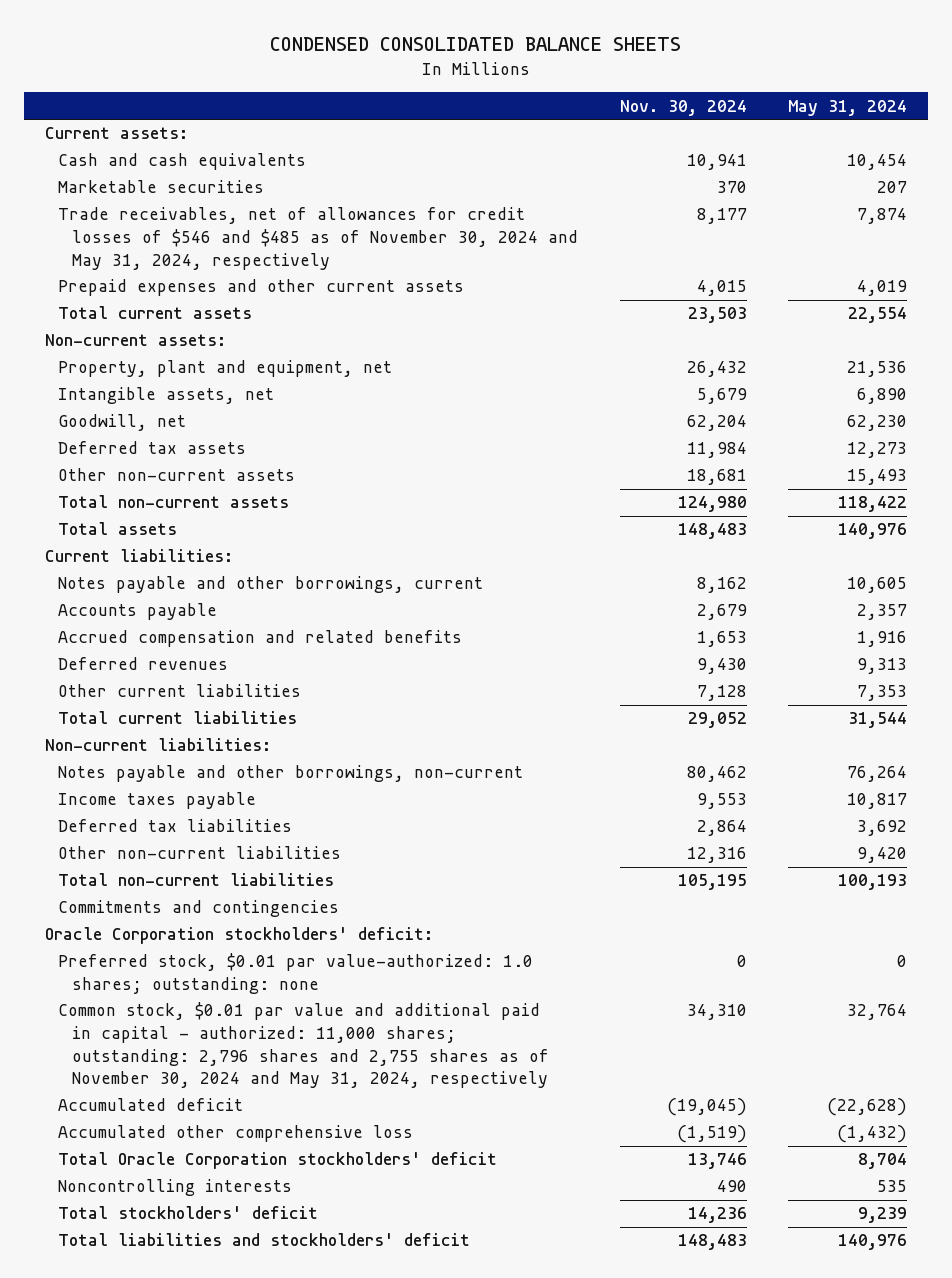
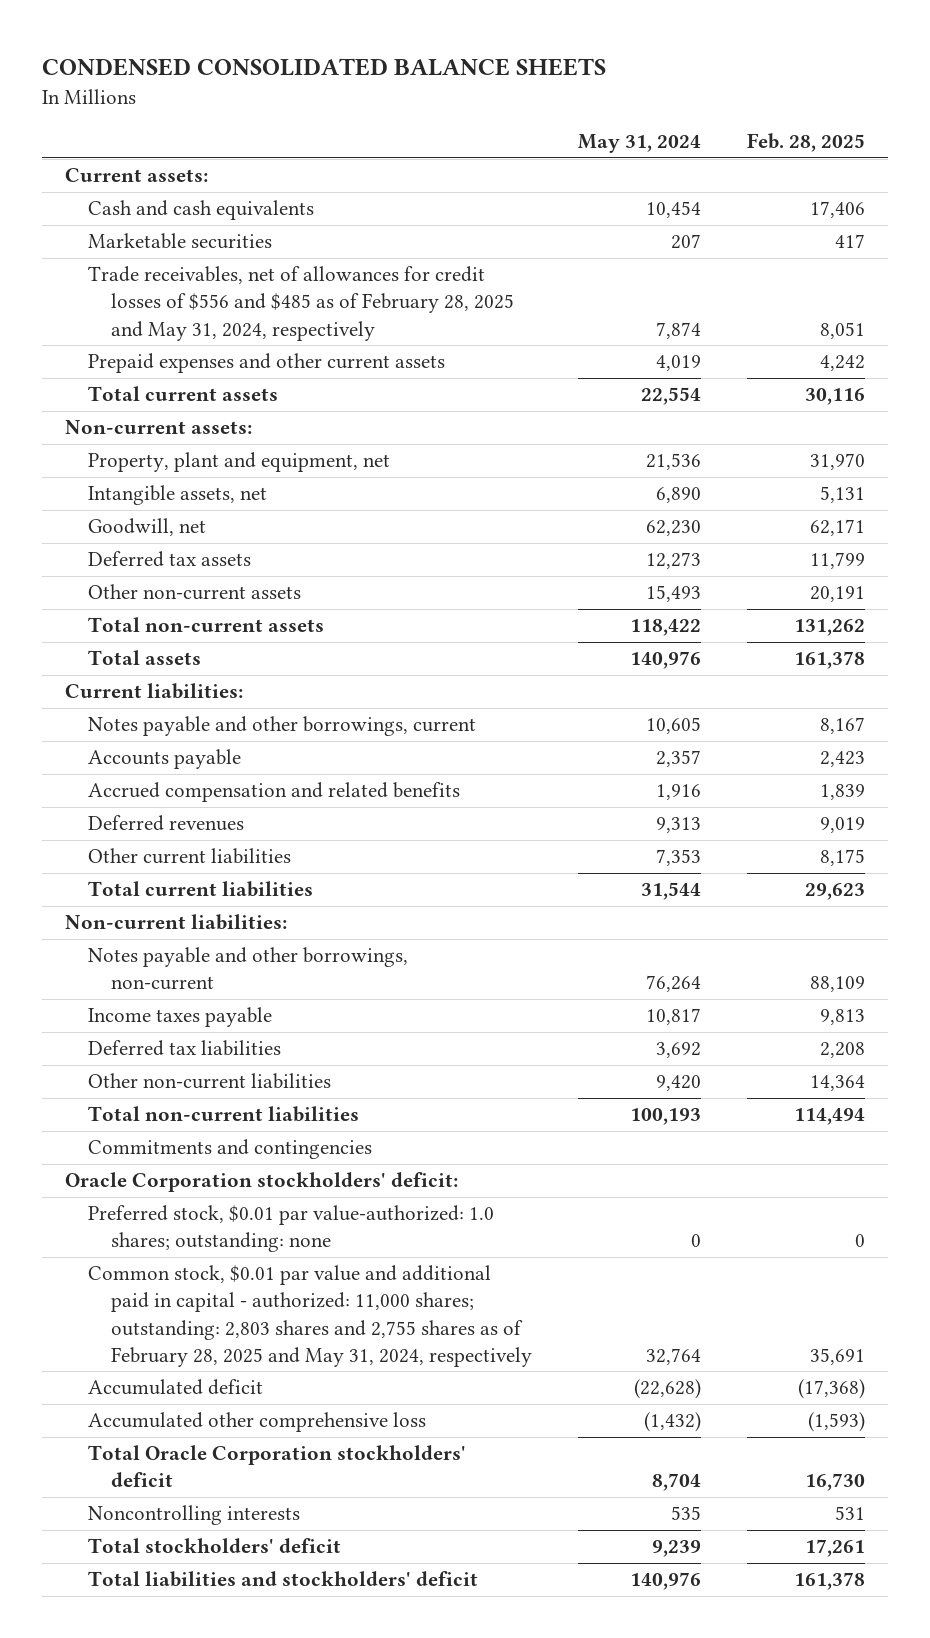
- | Nov. 30, 2024 | May 31, 2024
+ | May 31, 2024 | Feb. 28, 2025
- Trade receivables, net of allowances for credit losses of $546 and $485 as of November 30, 2024 and May 31, 2024, respectively | 8,177 | 7,874
+ Trade receivables, net of allowances for credit losses of $556 and $485 as of February 28, 2025 and May 31, 2024, respectively | 7,874 | 8,051
- Common stock, $0.01 par value and additional paid in capital - authorized: 11,000 shares; outstanding: 2,796 shares and 2,755 shares as of November 30, 2024 and May 31, 2024, respectively | 34,310 | 32,764
+ Common stock, $0.01 par value and additional paid in capital - authorized: 11,000 shares; outstanding: 2,803 shares and 2,755 shares as of February 28, 2025 and May 31, 2024, respectively | 32,764 | 35,691

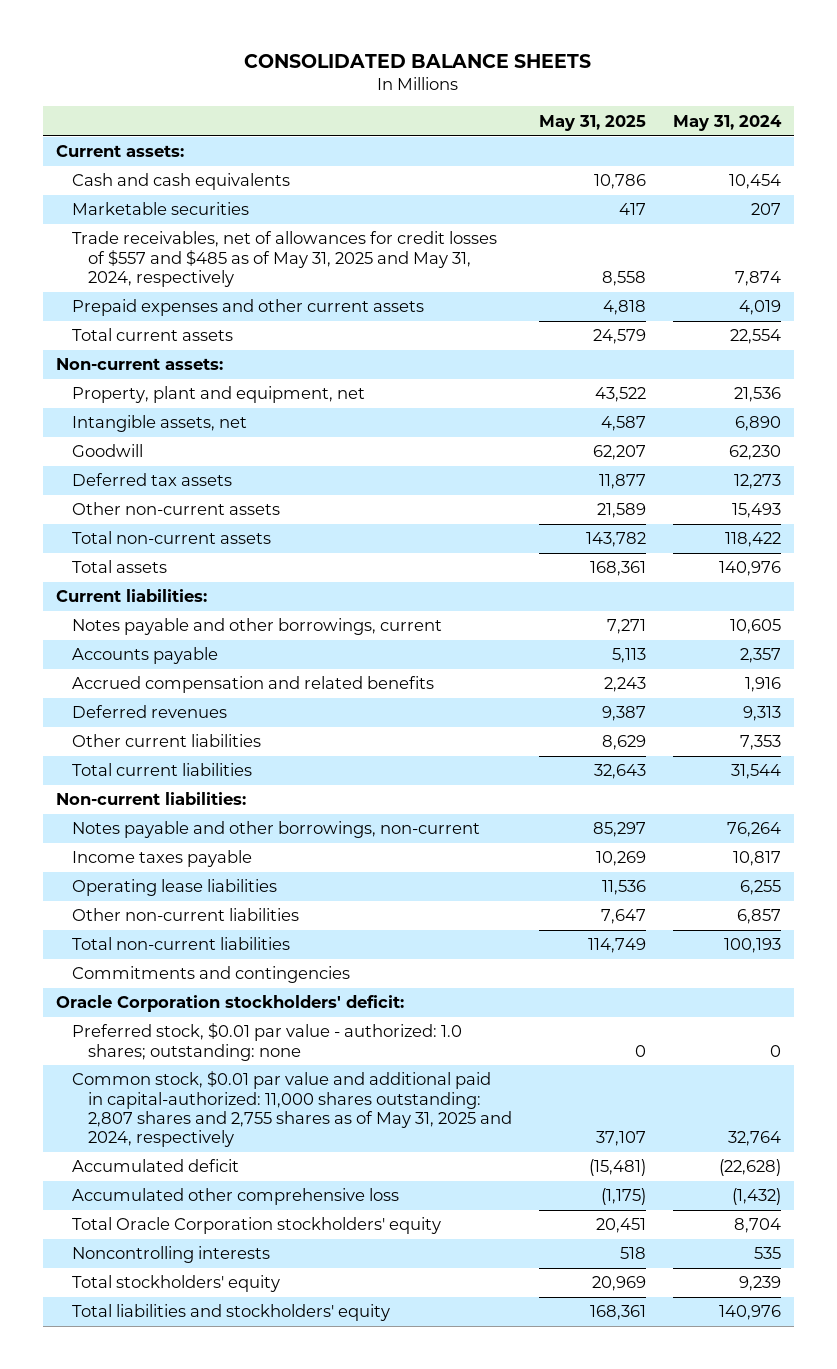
- CONDENSED CONSOLIDATED BALANCE SHEETS
+ CONSOLIDATED BALANCE SHEETS
- | May 31, 2024 | Feb. 28, 2025
+ | May 31, 2025 | May 31, 2024
- Trade receivables, net of allowances for credit losses of $556 and $485 as of February 28, 2025 and May 31, 2024, respectively | 7,874 | 8,051
+ Trade receivables, net of allowances for credit losses of $557 and $485 as of May 31, 2025 and May 31, 2024, respectively | 8,558 | 7,874
- Goodwill, net | 62,230 | 62,171
+ Goodwill | 62,207 | 62,230
- Deferred tax liabilities | 3,692 | 2,208
- Other non-current liabilities | 9,420 | 14,364
+ Operating lease liabilities | 11,536 | 6,255
+ Other non-current liabilities | 7,647 | 6,857
- Preferred stock, $0.01 par value-authorized: 1.0 shares; outstanding: none | 0 | 0
- Common stock, $0.01 par value and additional paid in capital - authorized: 11,000 shares; outstanding: 2,803 shares and 2,755 shares as of February 28, 2025 and May 31, 2024, respectively | 32,764 | 35,691
+ Preferred stock, $0.01 par value - authorized: 1.0 shares; outstanding: none | 0 | 0
+ Common stock, $0.01 par value and additional paid in capital-authorized: 11,000 shares outstanding: 2,807 shares and 2,755 shares as of May 31, 2025 and 2024, respectively | 37,107 | 32,764
- Total Oracle Corporation stockholders' deficit | 8,704 | 16,730
+ Total Oracle Corporation stockholders' equity | 20,451 | 8,704
- Total stockholders' deficit | 9,239 | 17,261
- Total liabilities and stockholders' deficit | 140,976 | 161,378
+ Total stockholders' equity | 20,969 | 9,239
+ Total liabilities and stockholders' equity | 168,361 | 140,976

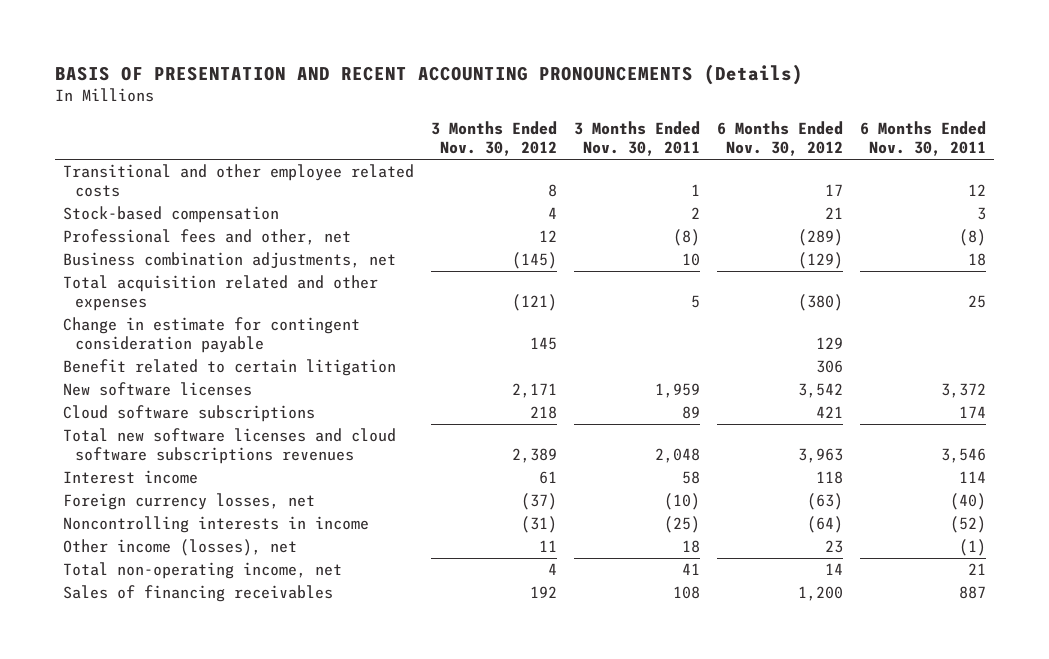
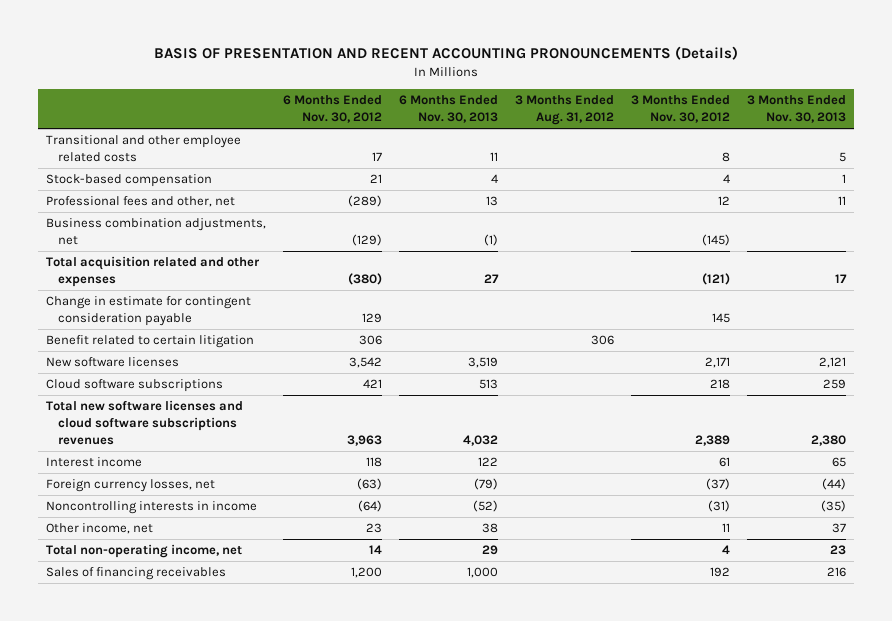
- | 3 Months Ended Nov. 30, 2012 | 3 Months Ended Nov. 30, 2011 | 6 Months Ended Nov. 30, 2012 | 6 Months Ended Nov. 30, 2011
+ | 6 Months Ended Nov. 30, 2012 | 6 Months Ended Nov. 30, 2013 | 3 Months Ended Aug. 31, 2012 | 3 Months Ended Nov. 30, 2012 | 3 Months Ended Nov. 30, 2013
- Other income (losses), net | 11 | 18 | 23 | (1)
+ Other income, net | 23 | 38 | | 11 | 37

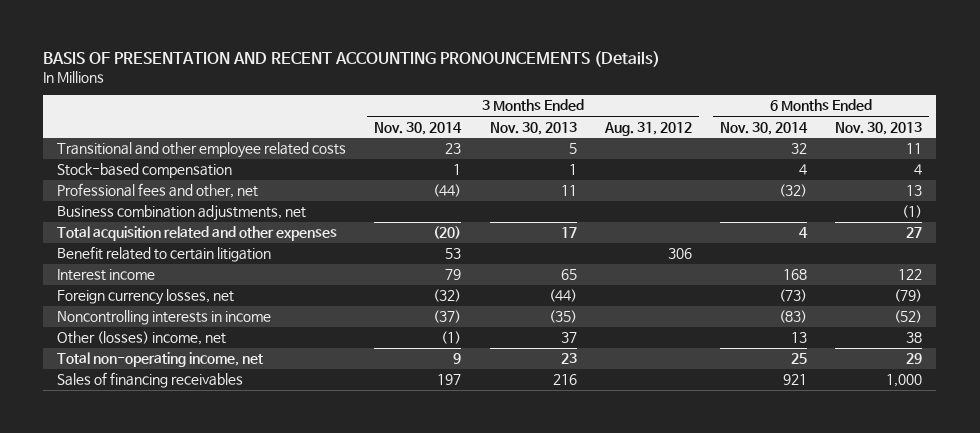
- | 6 Months Ended Nov. 30, 2012 | 6 Months Ended Nov. 30, 2013 | 3 Months Ended Aug. 31, 2012 | 3 Months Ended Nov. 30, 2012 | 3 Months Ended Nov. 30, 2013
+ | 3 Months Ended Nov. 30, 2014 | 3 Months Ended Nov. 30, 2013 | 3 Months Ended Aug. 31, 2012 | 6 Months Ended Nov. 30, 2014 | 6 Months Ended Nov. 30, 2013
- Change in estimate for contingent consideration payable | 129 | | | 145 |
- New software licenses | 3,542 | 3,519 | | 2,171 | 2,121
- Cloud software subscriptions | 421 | 513 | | 218 | 259
- Total new software licenses and cloud software subscriptions revenues | 3,963 | 4,032 | | 2,389 | 2,380
- Other income, net | 23 | 38 | | 11 | 37
+ Other (losses) income, net | (1) | 37 | | 13 | 38

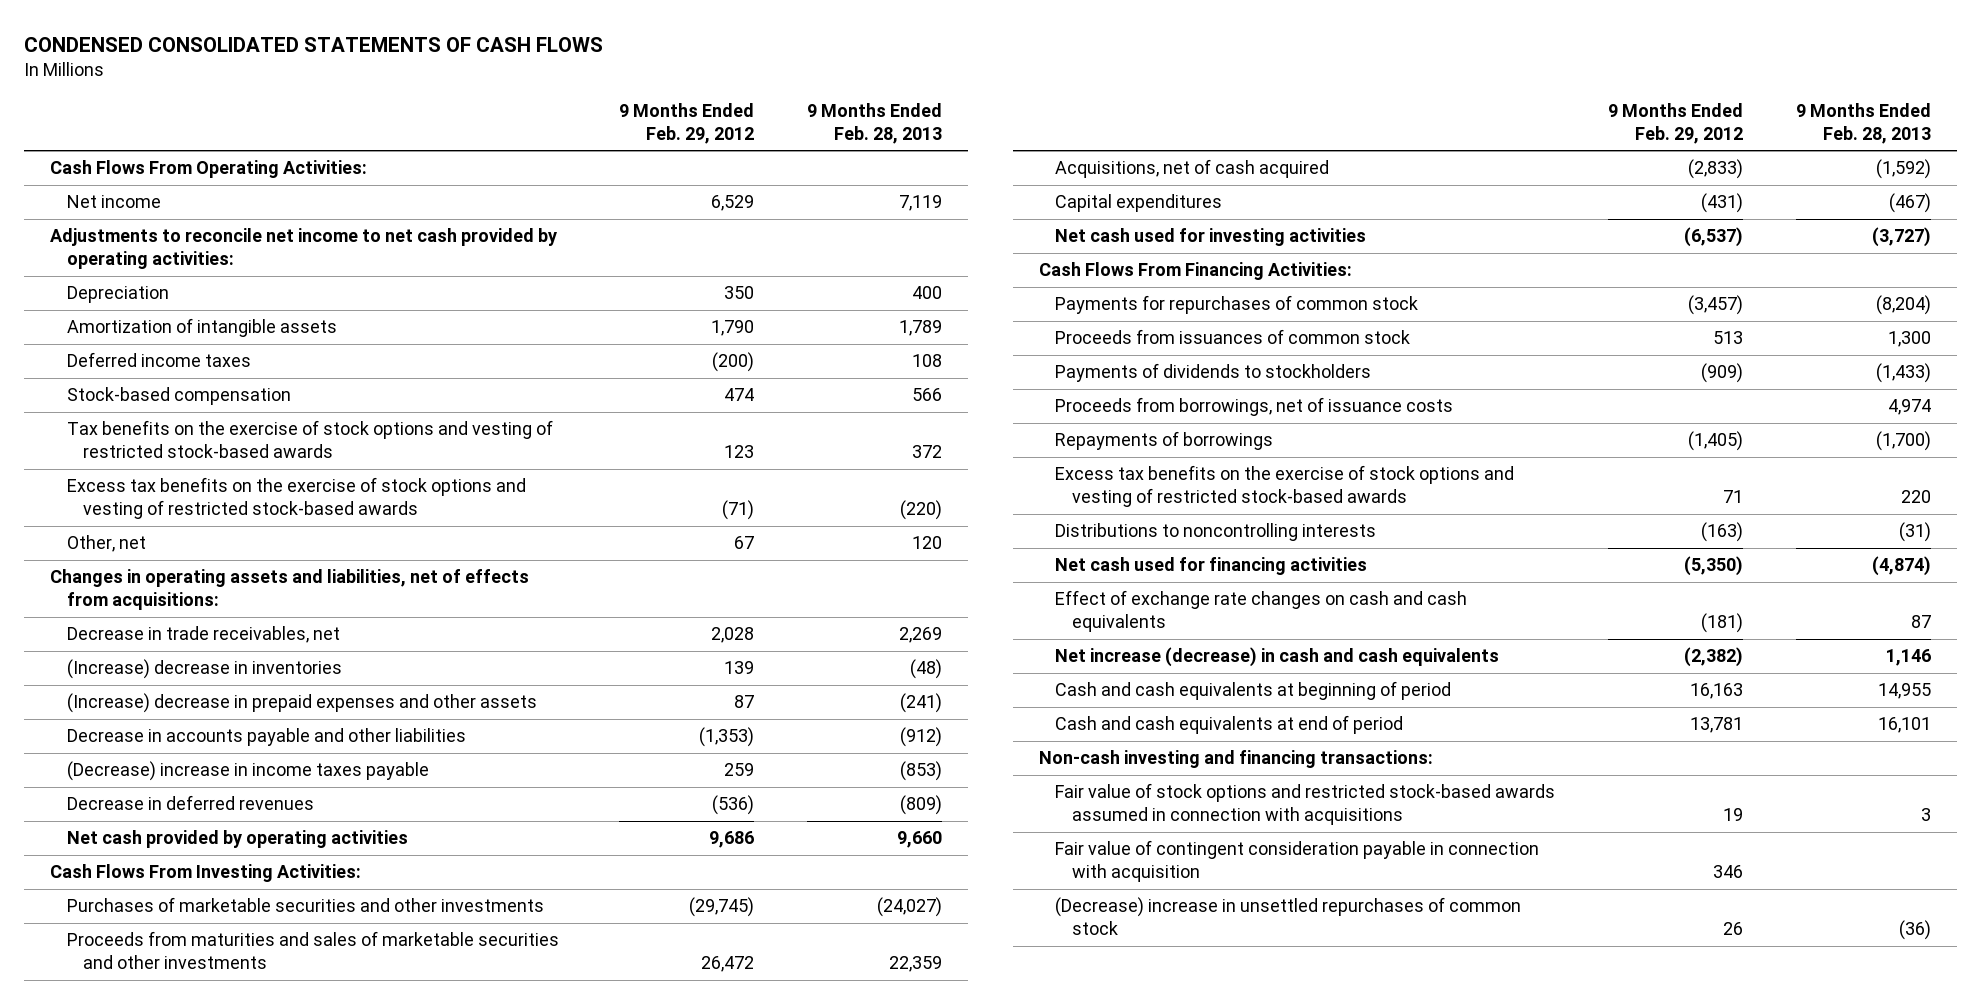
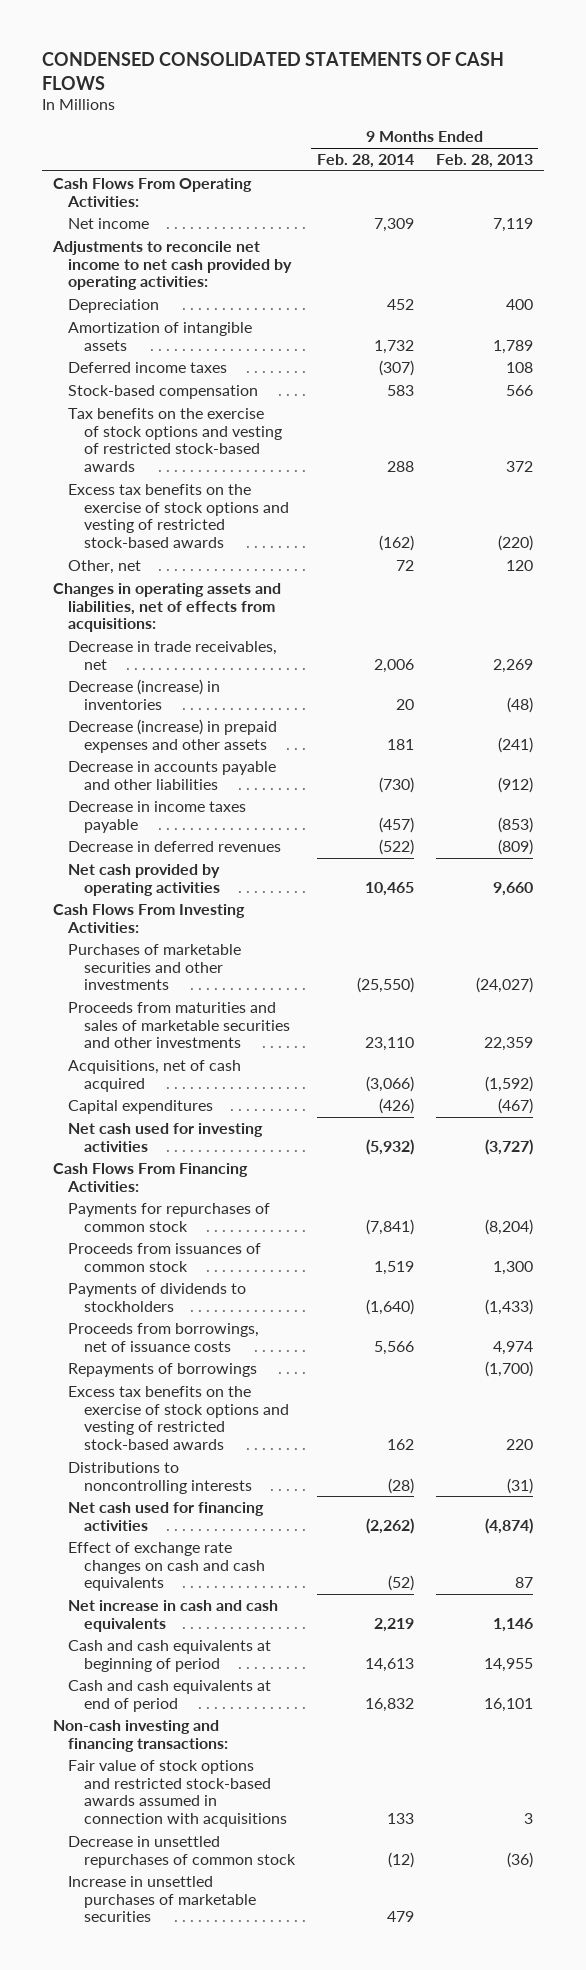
- | 9 Months Ended Feb. 29, 2012 | 9 Months Ended Feb. 28, 2013
+ | 9 Months Ended Feb. 28, 2014 | 9 Months Ended Feb. 28, 2013
- (Increase) decrease in inventories | 139 | (48)
- (Increase) decrease in prepaid expenses and other assets | 87 | (241)
+ Decrease (increase) in inventories | 20 | (48)
+ Decrease (increase) in prepaid expenses and other assets | 181 | (241)
- (Decrease) increase in income taxes payable | 259 | (853)
+ Decrease in income taxes payable | (457) | (853)
- Net increase (decrease) in cash and cash equivalents | (2,382) | 1,146
+ Net increase in cash and cash equivalents | 2,219 | 1,146
- Fair value of contingent consideration payable in connection with acquisition | 346 |
- (Decrease) increase in unsettled repurchases of common stock | 26 | (36)
+ Decrease in unsettled repurchases of common stock | (12) | (36)
+ Increase in unsettled purchases of marketable securities | 479 |

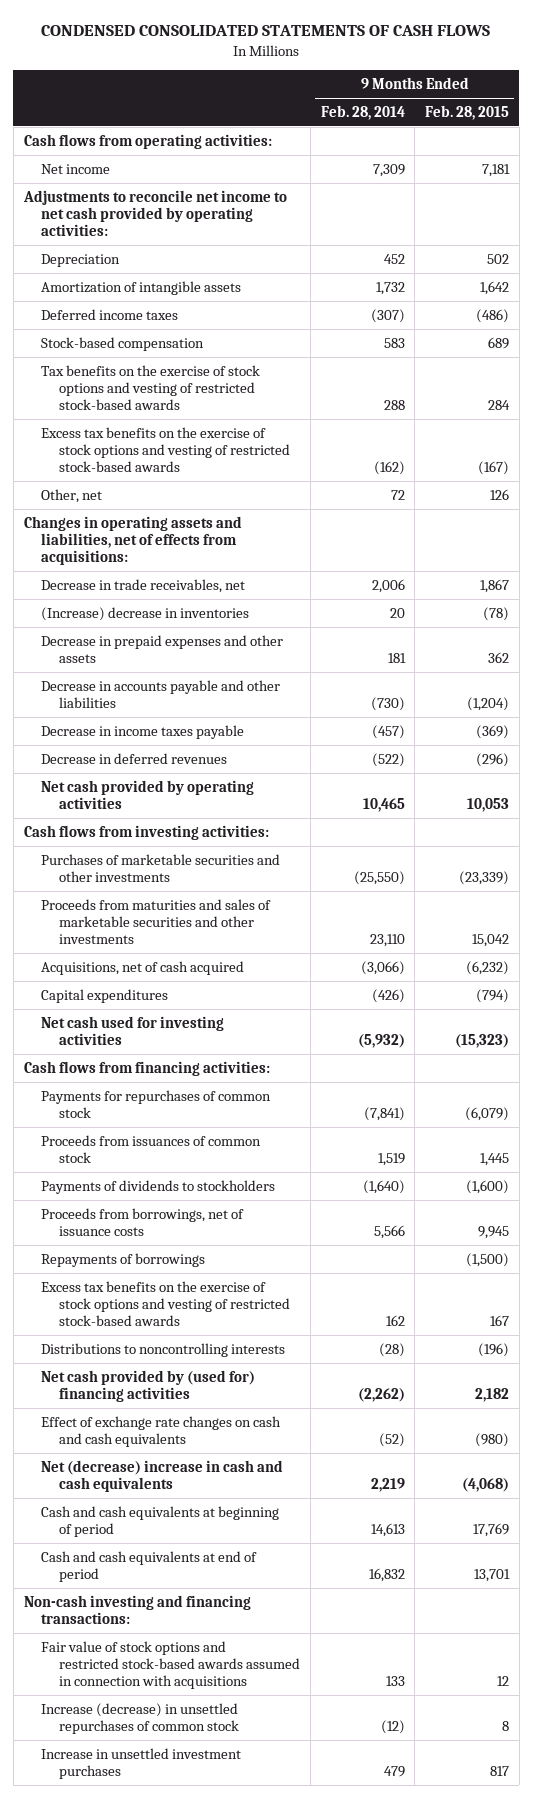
- | 9 Months Ended Feb. 28, 2014 | 9 Months Ended Feb. 28, 2013
+ | 9 Months Ended Feb. 28, 2014 | 9 Months Ended Feb. 28, 2015
- Cash Flows From Operating Activities:
+ Cash flows from operating activities:
- Decrease (increase) in inventories | 20 | (48)
- Decrease (increase) in prepaid expenses and other assets | 181 | (241)
+ (Increase) decrease in inventories | 20 | (78)
+ Decrease in prepaid expenses and other assets | 181 | 362
- Cash Flows From Investing Activities:
+ Cash flows from investing activities:
- Cash Flows From Financing Activities:
+ Cash flows from financing activities:
- Net cash used for financing activities | (2,262) | (4,874)
+ Net cash provided by (used for) financing activities | (2,262) | 2,182
- Net increase in cash and cash equivalents | 2,219 | 1,146
+ Net (decrease) increase in cash and cash equivalents | 2,219 | (4,068)
- Decrease in unsettled repurchases of common stock | (12) | (36)
- Increase in unsettled purchases of marketable securities | 479 |
+ Increase (decrease) in unsettled repurchases of common stock | (12) | 8
+ Increase in unsettled investment purchases | 479 | 817

